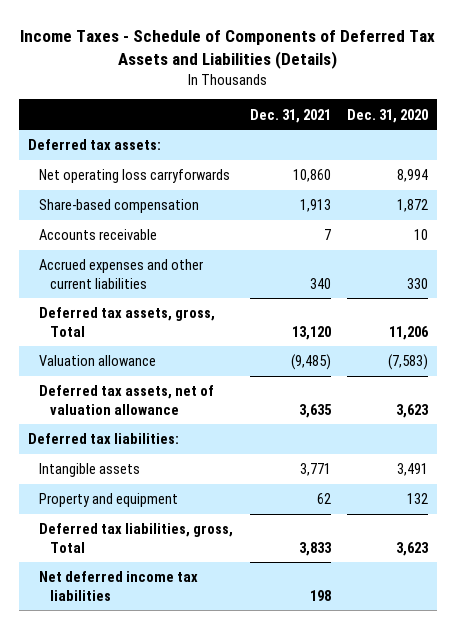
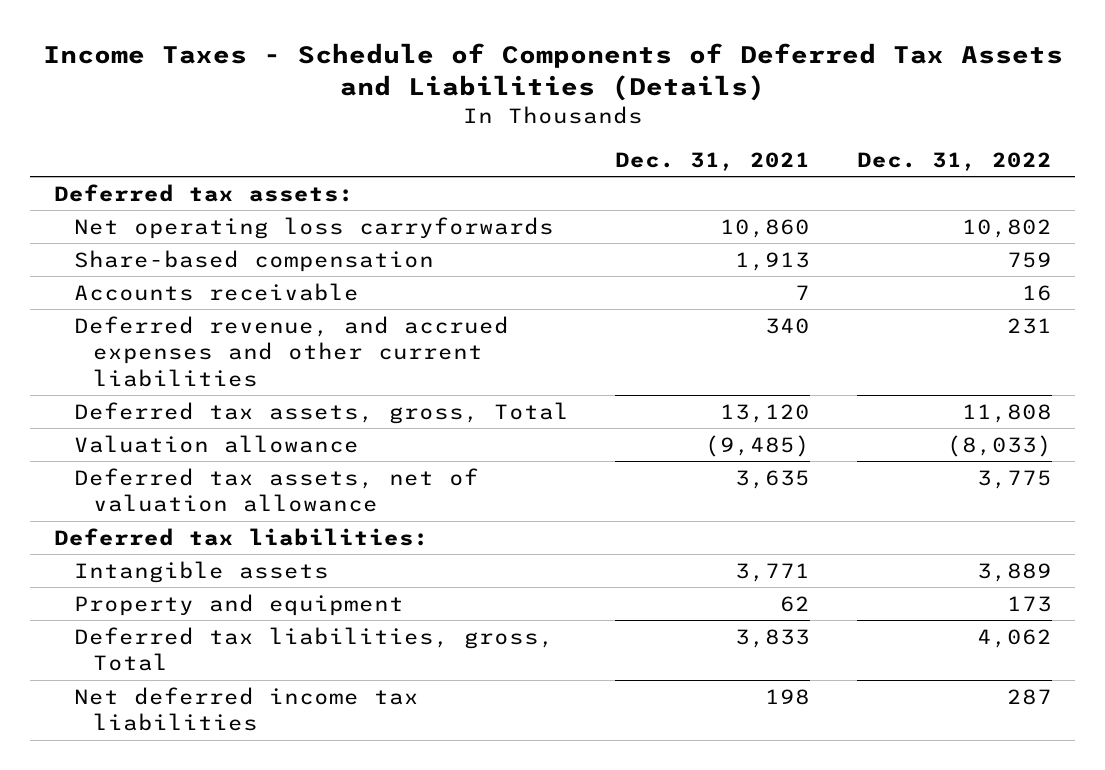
- | Dec. 31, 2021 | Dec. 31, 2020
+ | Dec. 31, 2021 | Dec. 31, 2022
- Accrued expenses and other current liabilities | 340 | 330
+ Deferred revenue, and accrued expenses and other current liabilities | 340 | 231

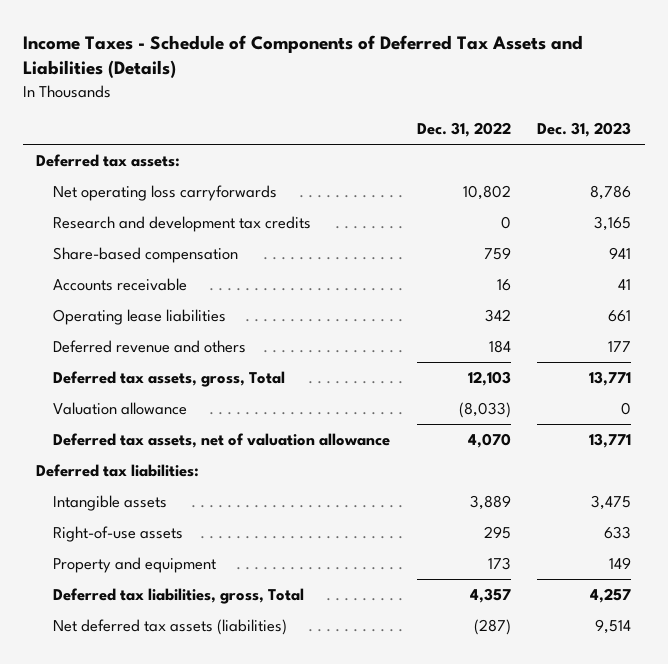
- | Dec. 31, 2021 | Dec. 31, 2022
+ | Dec. 31, 2022 | Dec. 31, 2023
+ Research and development tax credits | 0 | 3,165
- Deferred revenue, and accrued expenses and other current liabilities | 340 | 231
- Deferred tax assets, gross, Total | 13,120 | 11,808
+ Operating lease liabilities | 342 | 661
+ Deferred revenue and others | 184 | 177
+ Deferred tax assets, gross, Total | 12,103 | 13,771
- Deferred tax assets, net of valuation allowance | 3,635 | 3,775
+ Deferred tax assets, net of valuation allowance | 4,070 | 13,771
+ Right-of-use assets | 295 | 633
- Deferred tax liabilities, gross, Total | 3,833 | 4,062
- Net deferred income tax liabilities | 198 | 287
+ Deferred tax liabilities, gross, Total | 4,357 | 4,257
+ Net deferred tax assets (liabilities) | (287) | 9,514

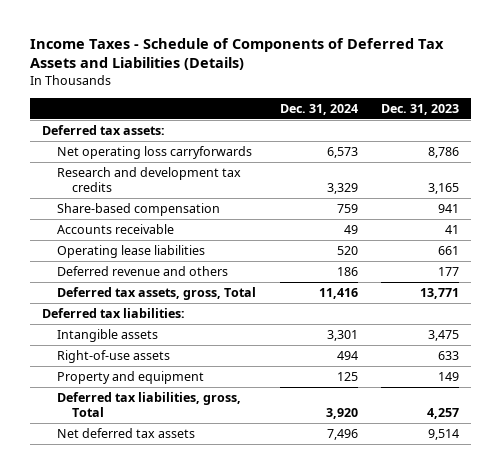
- | Dec. 31, 2022 | Dec. 31, 2023
+ | Dec. 31, 2024 | Dec. 31, 2023
- Valuation allowance | (8,033) | 0
- Deferred tax assets, net of valuation allowance | 4,070 | 13,771
- Net deferred tax assets (liabilities) | (287) | 9,514
+ Net deferred tax assets | 7,496 | 9,514

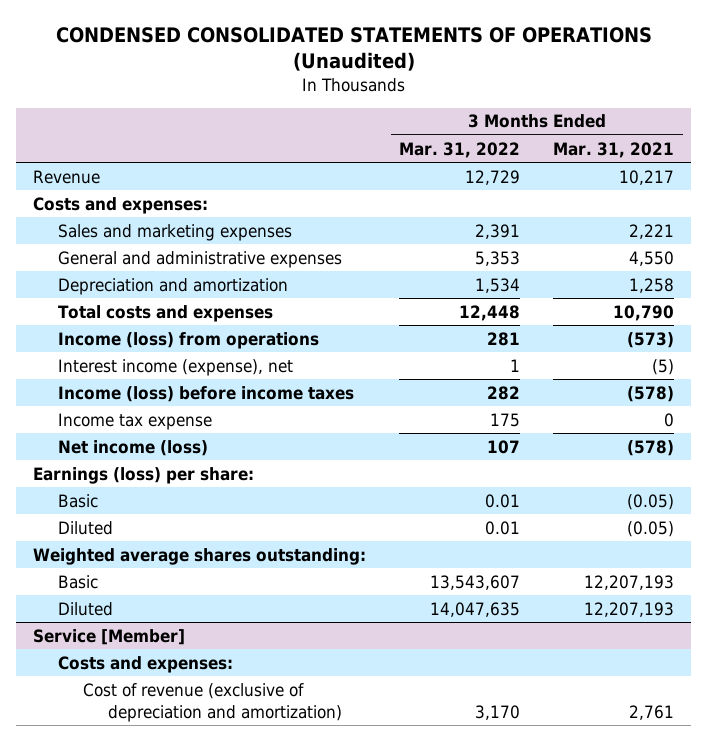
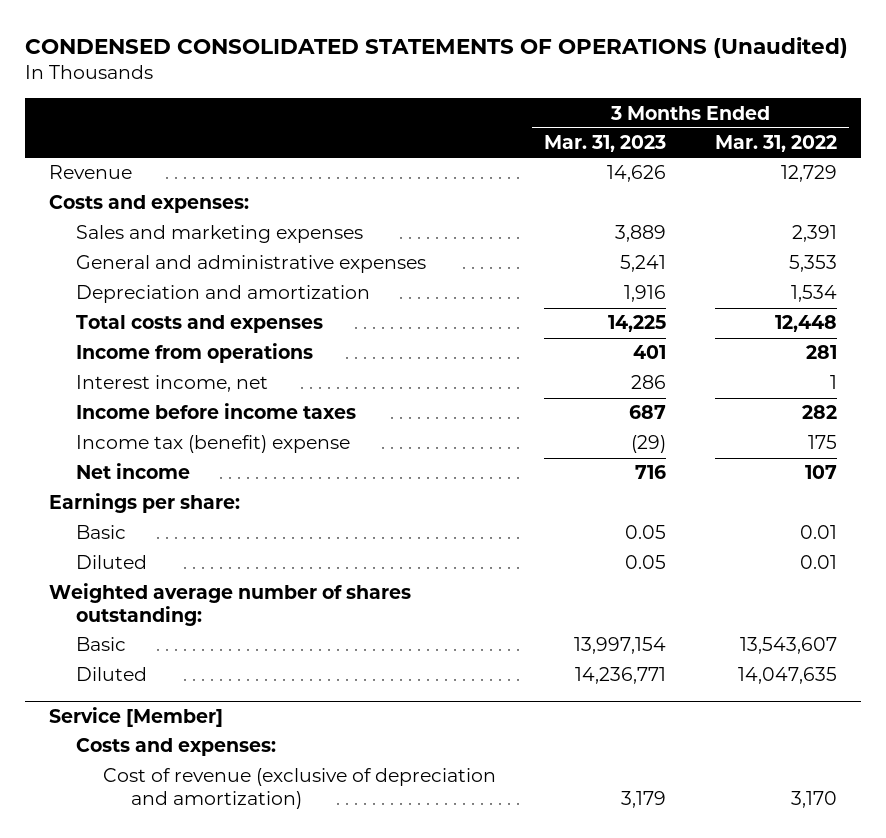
- | 3 Months Ended Mar. 31, 2022 | 3 Months Ended Mar. 31, 2021
+ | 3 Months Ended Mar. 31, 2023 | 3 Months Ended Mar. 31, 2022
- Income (loss) from operations | 281 | (573)
- Interest income (expense), net | 1 | (5)
- Income (loss) before income taxes | 282 | (578)
- Income tax expense | 175 | 0
- Net income (loss) | 107 | (578)
- Earnings (loss) per share:
+ Income from operations | 401 | 281
+ Interest income, net | 286 | 1
+ Income before income taxes | 687 | 282
+ Income tax (benefit) expense | (29) | 175
+ Net income | 716 | 107
+ Earnings per share:
- Weighted average shares outstanding:
+ Weighted average number of shares outstanding:

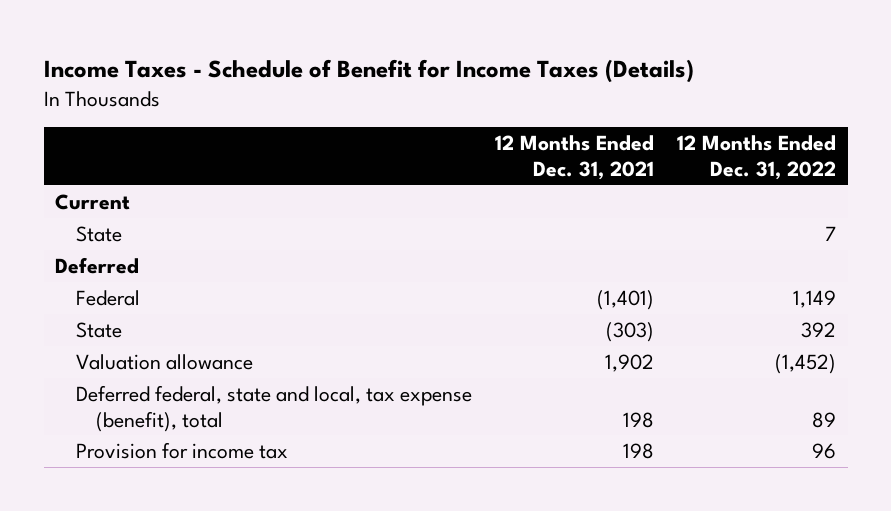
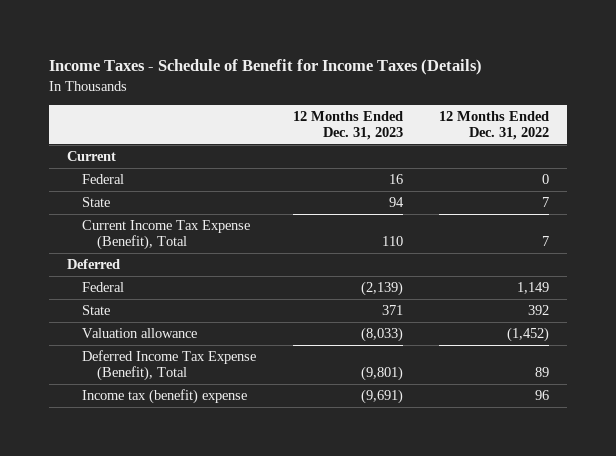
- | 12 Months Ended Dec. 31, 2021 | 12 Months Ended Dec. 31, 2022
+ | 12 Months Ended Dec. 31, 2023 | 12 Months Ended Dec. 31, 2022
+ Federal | 16 | 0
+ Current Income Tax Expense (Benefit), Total | 110 | 7
- Deferred federal, state and local, tax expense (benefit), total | 198 | 89
- Provision for income tax | 198 | 96
+ Deferred Income Tax Expense (Benefit), Total | (9,801) | 89
+ Income tax (benefit) expense | (9,691) | 96

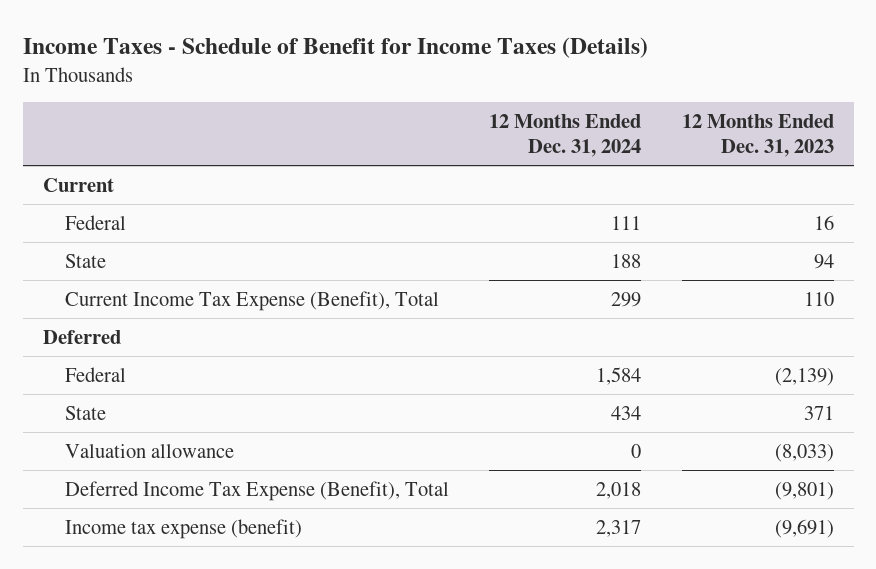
- | 12 Months Ended Dec. 31, 2023 | 12 Months Ended Dec. 31, 2022
+ | 12 Months Ended Dec. 31, 2024 | 12 Months Ended Dec. 31, 2023
- Income tax (benefit) expense | (9,691) | 96
+ Income tax expense (benefit) | 2,317 | (9,691)

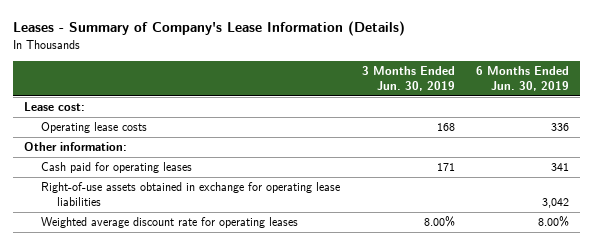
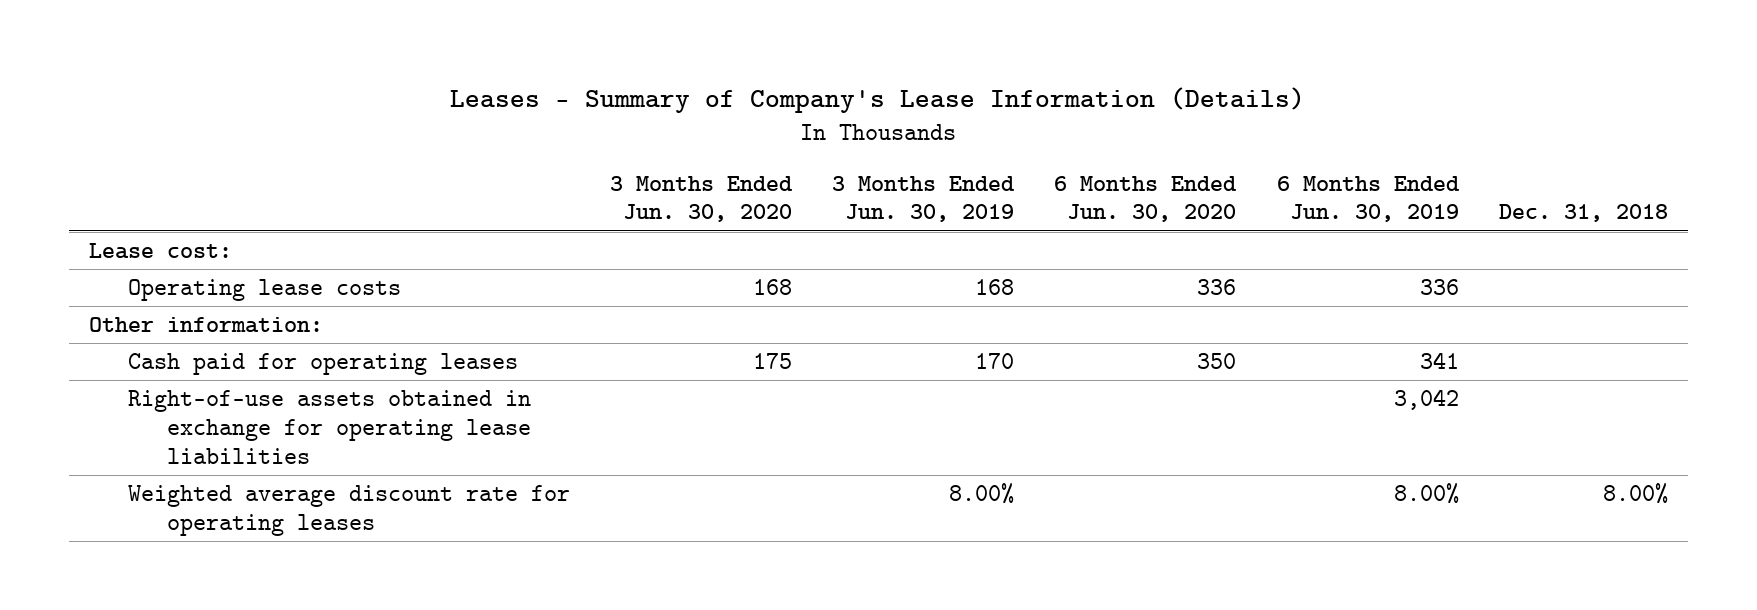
- | 3 Months Ended Jun. 30, 2019 | 6 Months Ended Jun. 30, 2019
+ | 3 Months Ended Jun. 30, 2020 | 3 Months Ended Jun. 30, 2019 | 6 Months Ended Jun. 30, 2020 | 6 Months Ended Jun. 30, 2019 | Dec. 31, 2018
- Cash paid for operating leases | 171 | 341
+ Cash paid for operating leases | 175 | 170 | 350 | 341 |

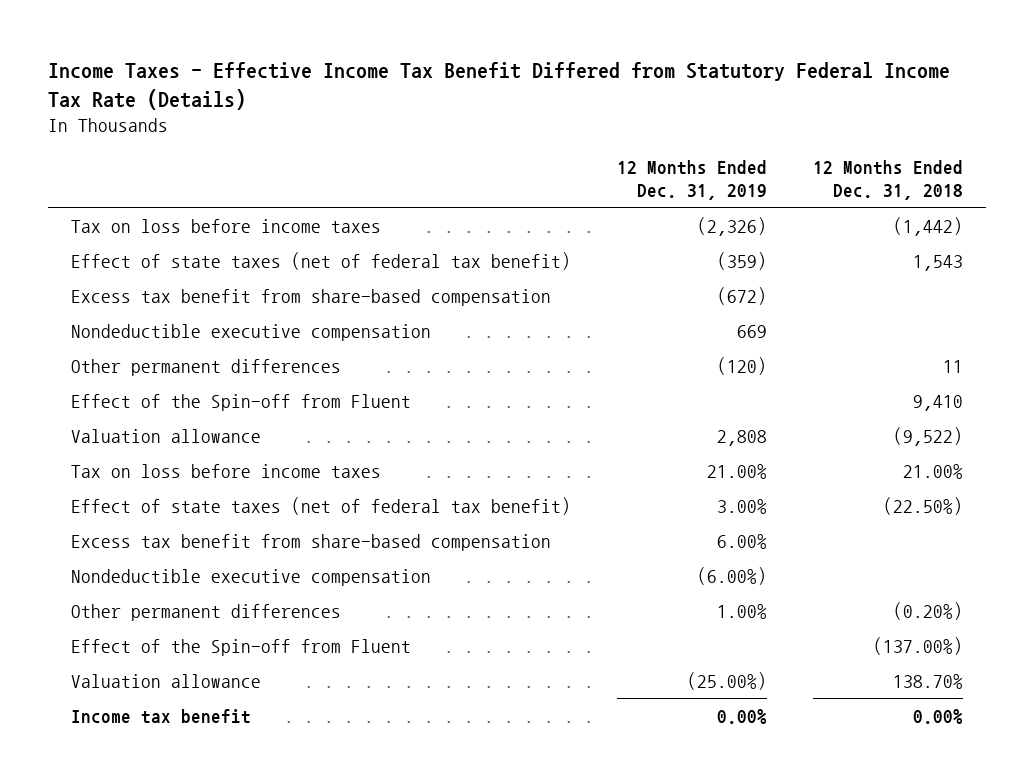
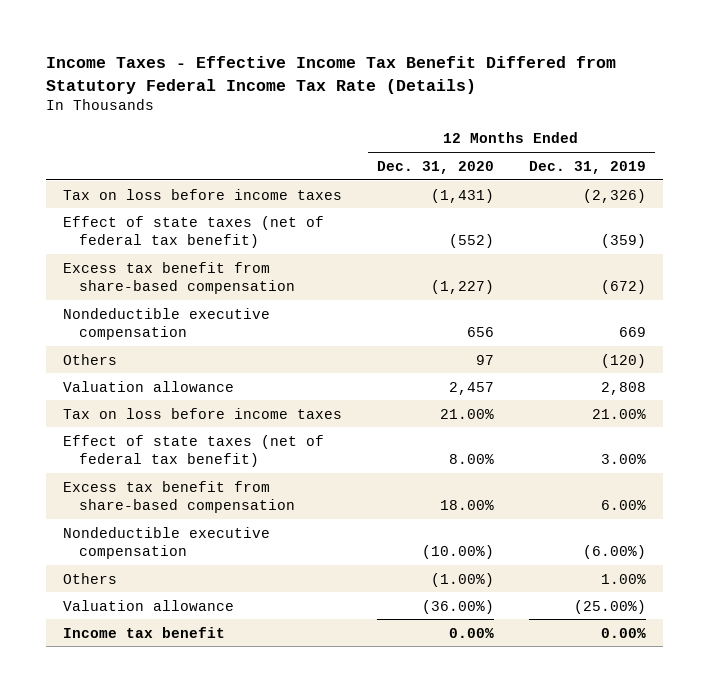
- | 12 Months Ended Dec. 31, 2019 | 12 Months Ended Dec. 31, 2018
+ | 12 Months Ended Dec. 31, 2020 | 12 Months Ended Dec. 31, 2019
- Other permanent differences | (120) | 11
- Effect of the Spin-off from Fluent | | 9,410
+ Others | 97 | (120)
- Other permanent differences | 1.00% | (0.20%)
- Effect of the Spin-off from Fluent | | (137.00%)
+ Others | (1.00%) | 1.00%

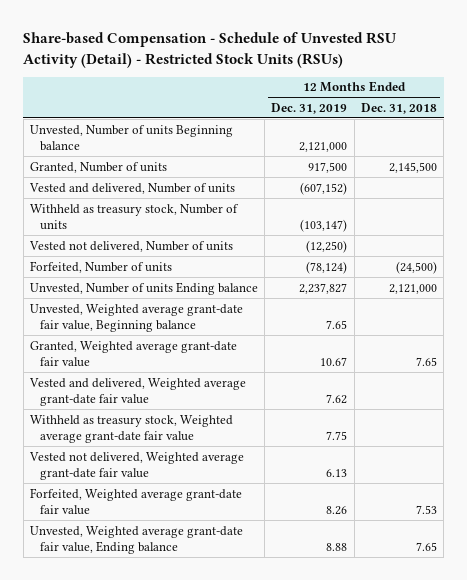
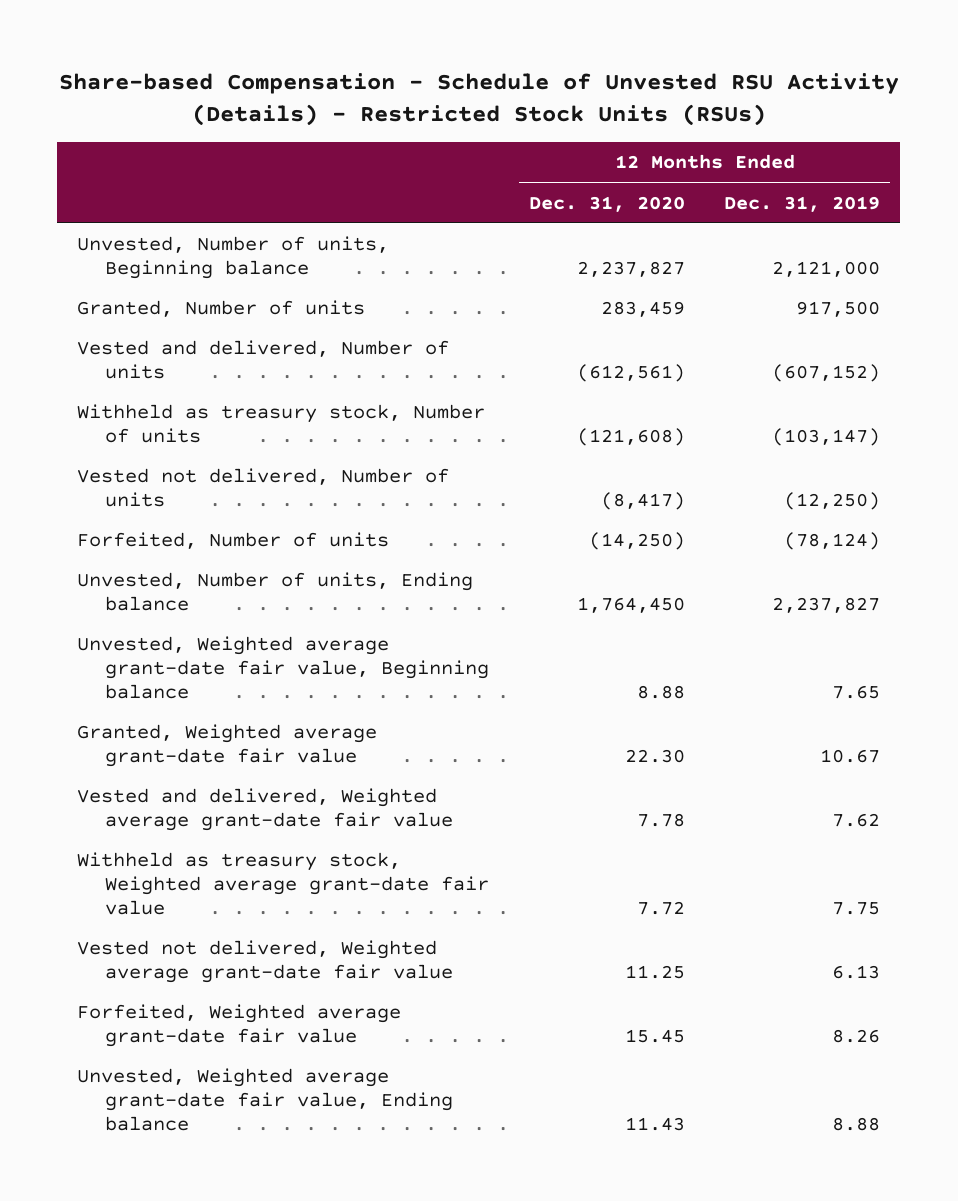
- Share-based Compensation - Schedule of Unvested RSU Activity (Detail) - Restricted Stock Units (RSUs)
+ Share-based Compensation - Schedule of Unvested RSU Activity (Details) - Restricted Stock Units (RSUs)
- | 12 Months Ended Dec. 31, 2019 | 12 Months Ended Dec. 31, 2018
+ | 12 Months Ended Dec. 31, 2020 | 12 Months Ended Dec. 31, 2019
- Unvested, Number of units Beginning balance | 2,121,000 |
+ Unvested, Number of units, Beginning balance | 2,237,827 | 2,121,000
- Unvested, Number of units Ending balance | 2,237,827 | 2,121,000
+ Unvested, Number of units, Ending balance | 1,764,450 | 2,237,827

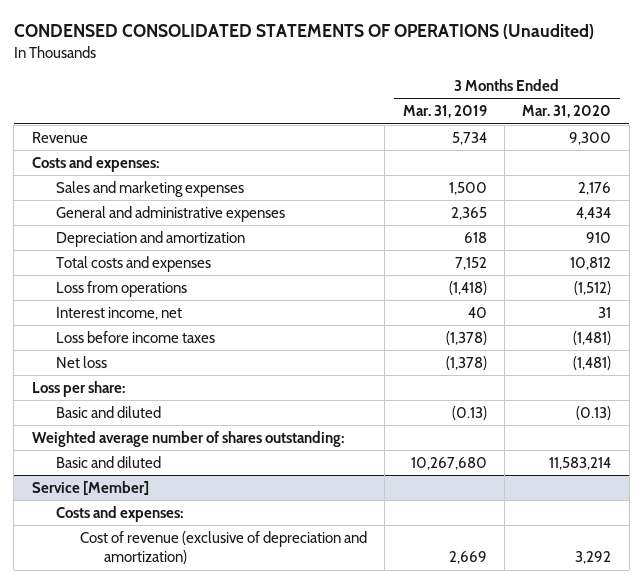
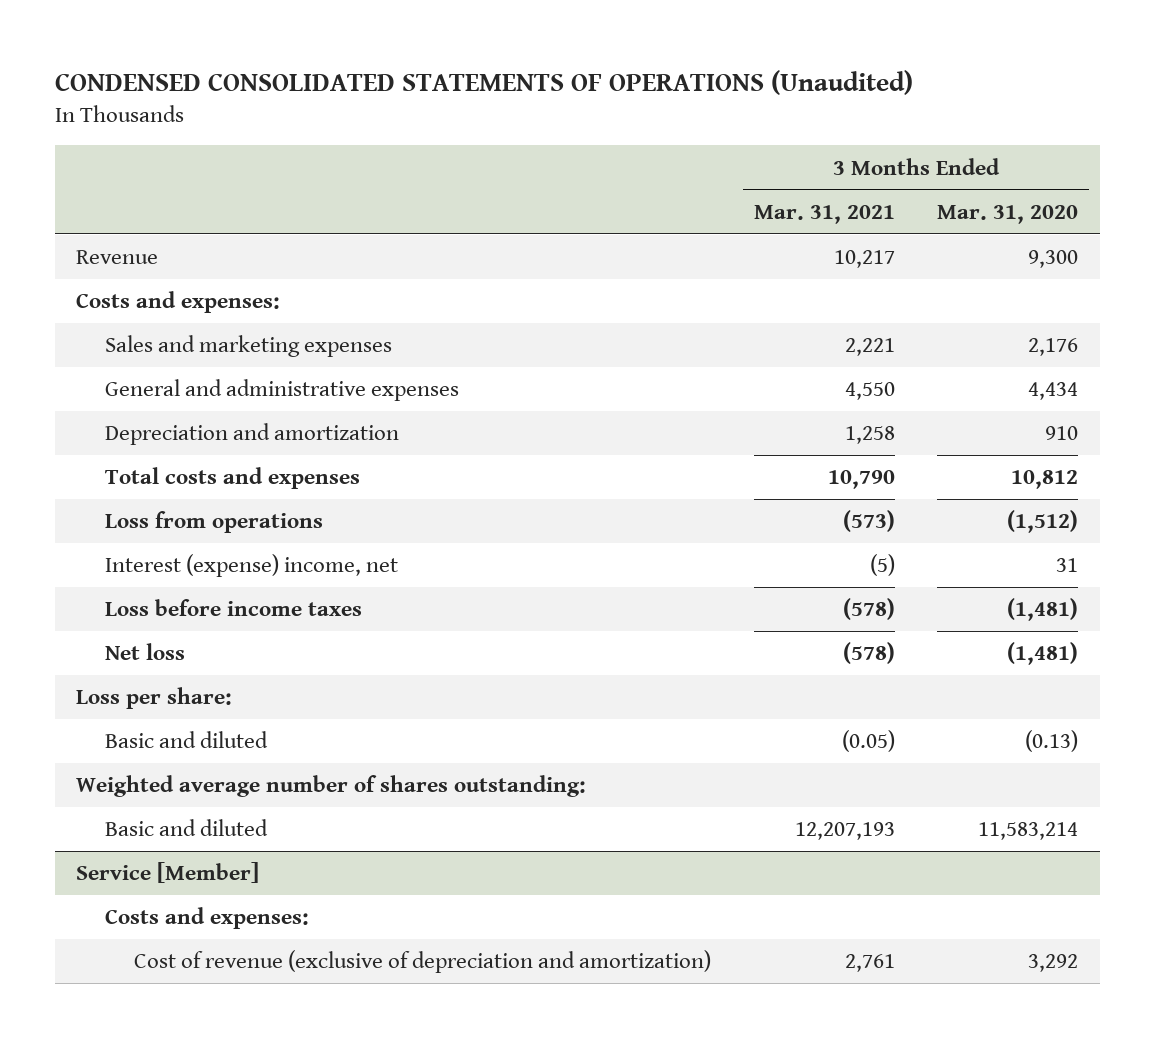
- | 3 Months Ended Mar. 31, 2019 | 3 Months Ended Mar. 31, 2020
+ | 3 Months Ended Mar. 31, 2021 | 3 Months Ended Mar. 31, 2020
- Interest income, net | 40 | 31
+ Interest (expense) income, net | (5) | 31

